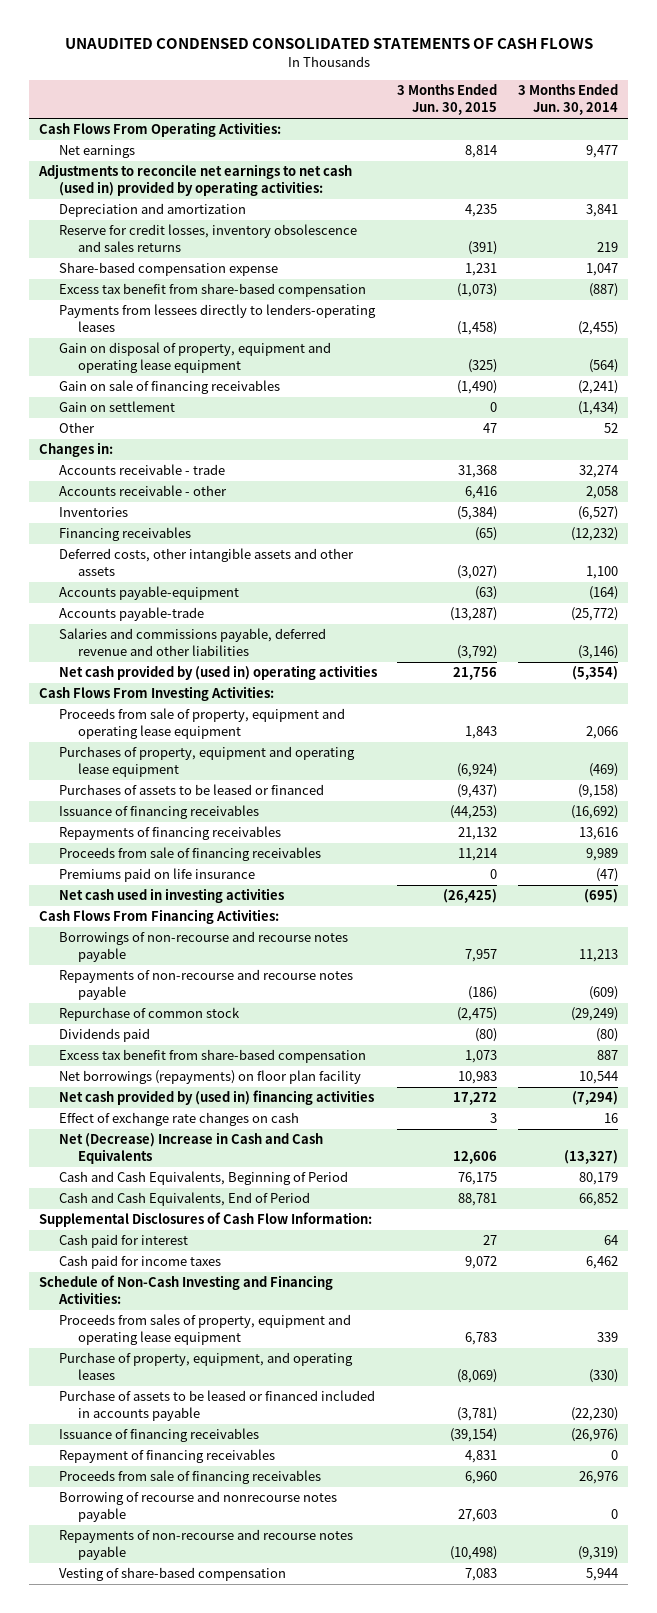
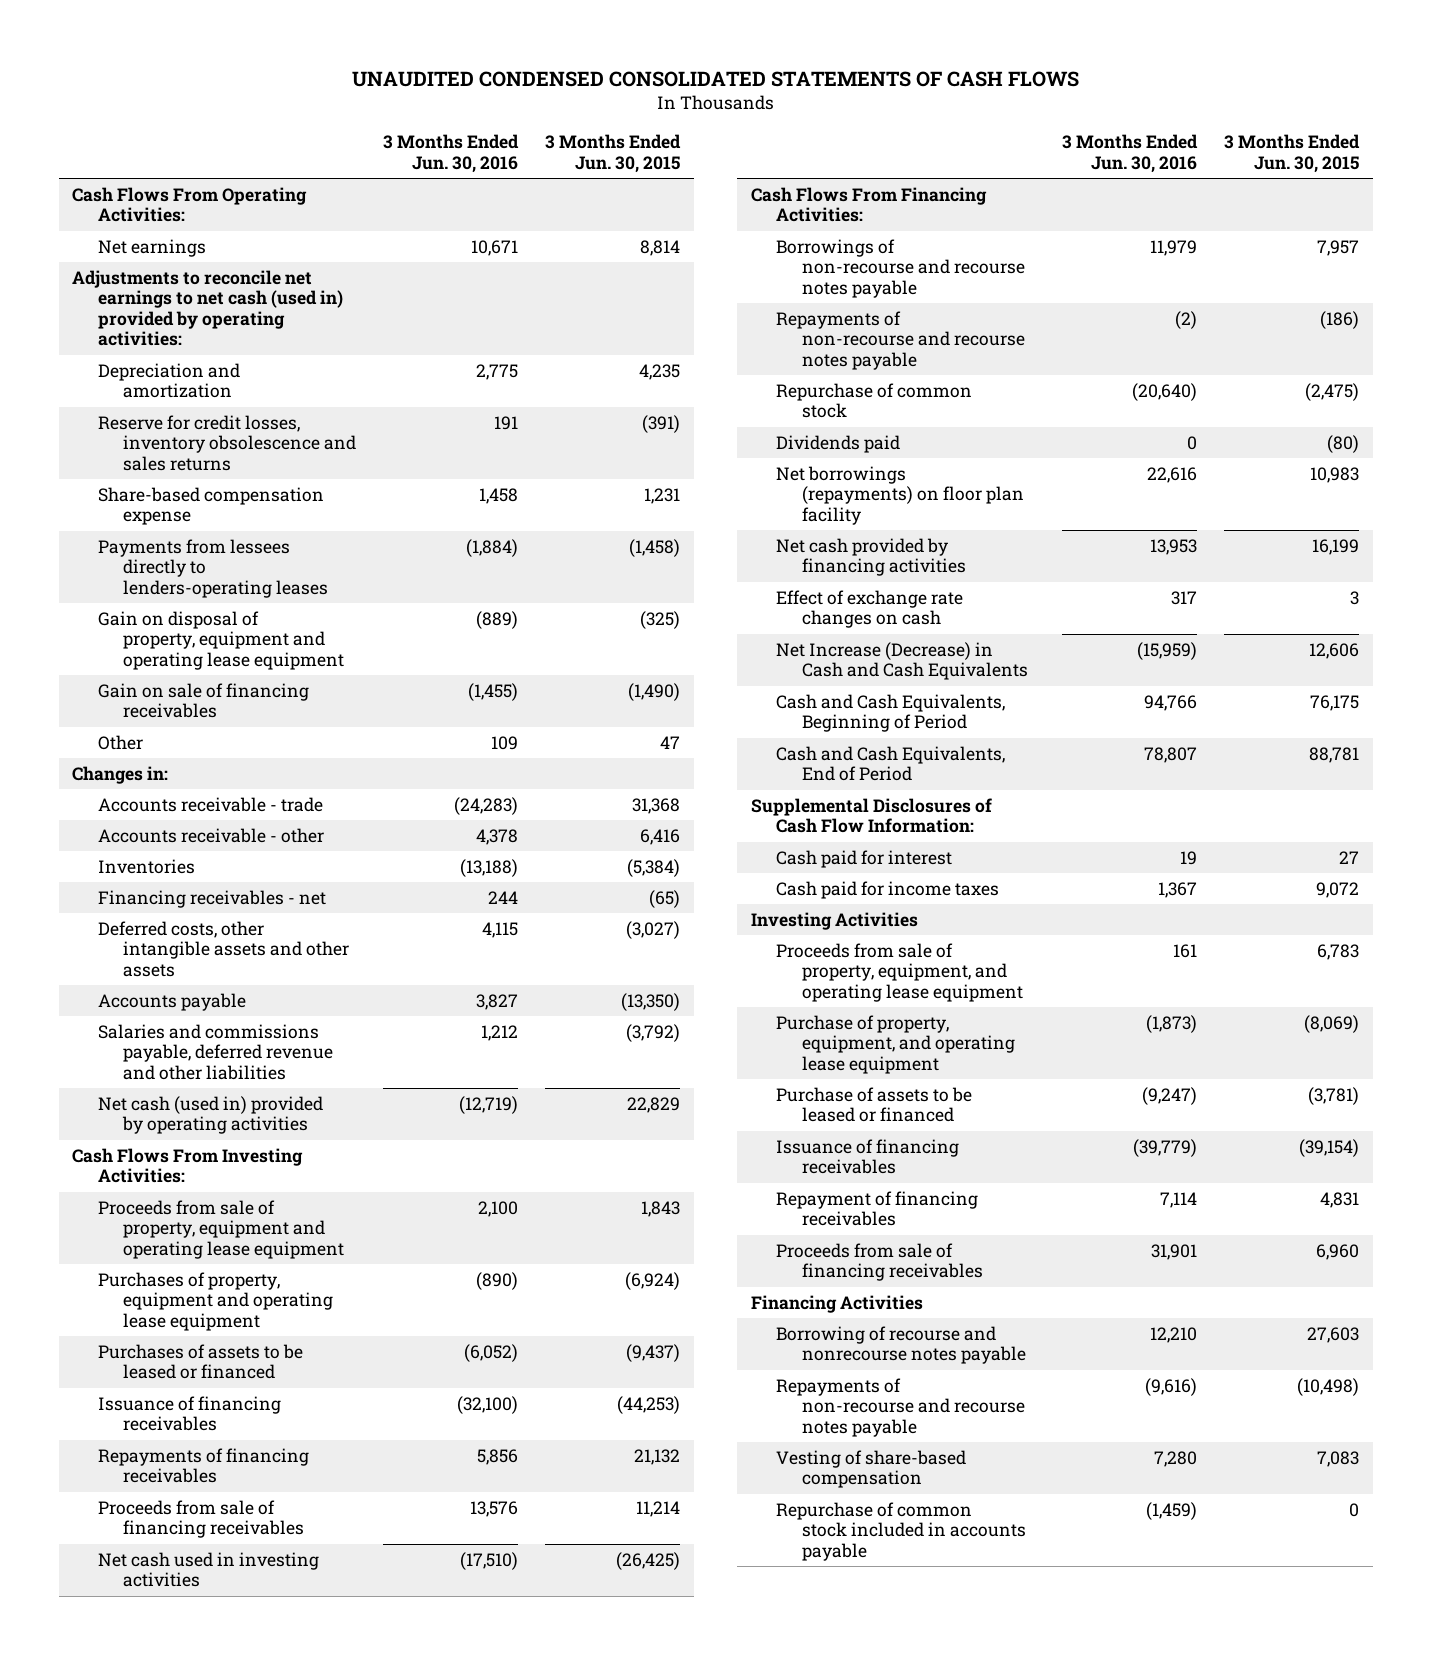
- | 3 Months Ended Jun. 30, 2015 | 3 Months Ended Jun. 30, 2014
+ | 3 Months Ended Jun. 30, 2016 | 3 Months Ended Jun. 30, 2015
- Excess tax benefit from share-based compensation | (1,073) | (887)
- Gain on settlement | 0 | (1,434)
- Financing receivables | (65) | (12,232)
+ Financing receivables - net | 244 | (65)
- Accounts payable-equipment | (63) | (164)
- Accounts payable-trade | (13,287) | (25,772)
+ Accounts payable | 3,827 | (13,350)
- Net cash provided by (used in) operating activities | 21,756 | (5,354)
+ Net cash (used in) provided by operating activities | (12,719) | 22,829
- Premiums paid on life insurance | 0 | (47)
- Excess tax benefit from share-based compensation | 1,073 | 887
- Net cash provided by (used in) financing activities | 17,272 | (7,294)
+ Net cash provided by financing activities | 13,953 | 16,199
- Net (Decrease) Increase in Cash and Cash Equivalents | 12,606 | (13,327)
+ Net Increase (Decrease) in Cash and Cash Equivalents | (15,959) | 12,606
- Schedule of Non-Cash Investing and Financing Activities:
- Proceeds from sales of property, equipment and operating lease equipment | 6,783 | 339
- Purchase of property, equipment, and operating leases | (8,069) | (330)
- Purchase of assets to be leased or financed included in accounts payable | (3,781) | (22,230)
+ Investing Activities
+ Proceeds from sale of property, equipment, and operating lease equipment | 161 | 6,783
+ Purchase of property, equipment, and operating lease equipment | (1,873) | (8,069)
+ Purchase of assets to be leased or financed | (9,247) | (3,781)
+ Financing Activities
+ Repurchase of common stock included in accounts payable | (1,459) | 0

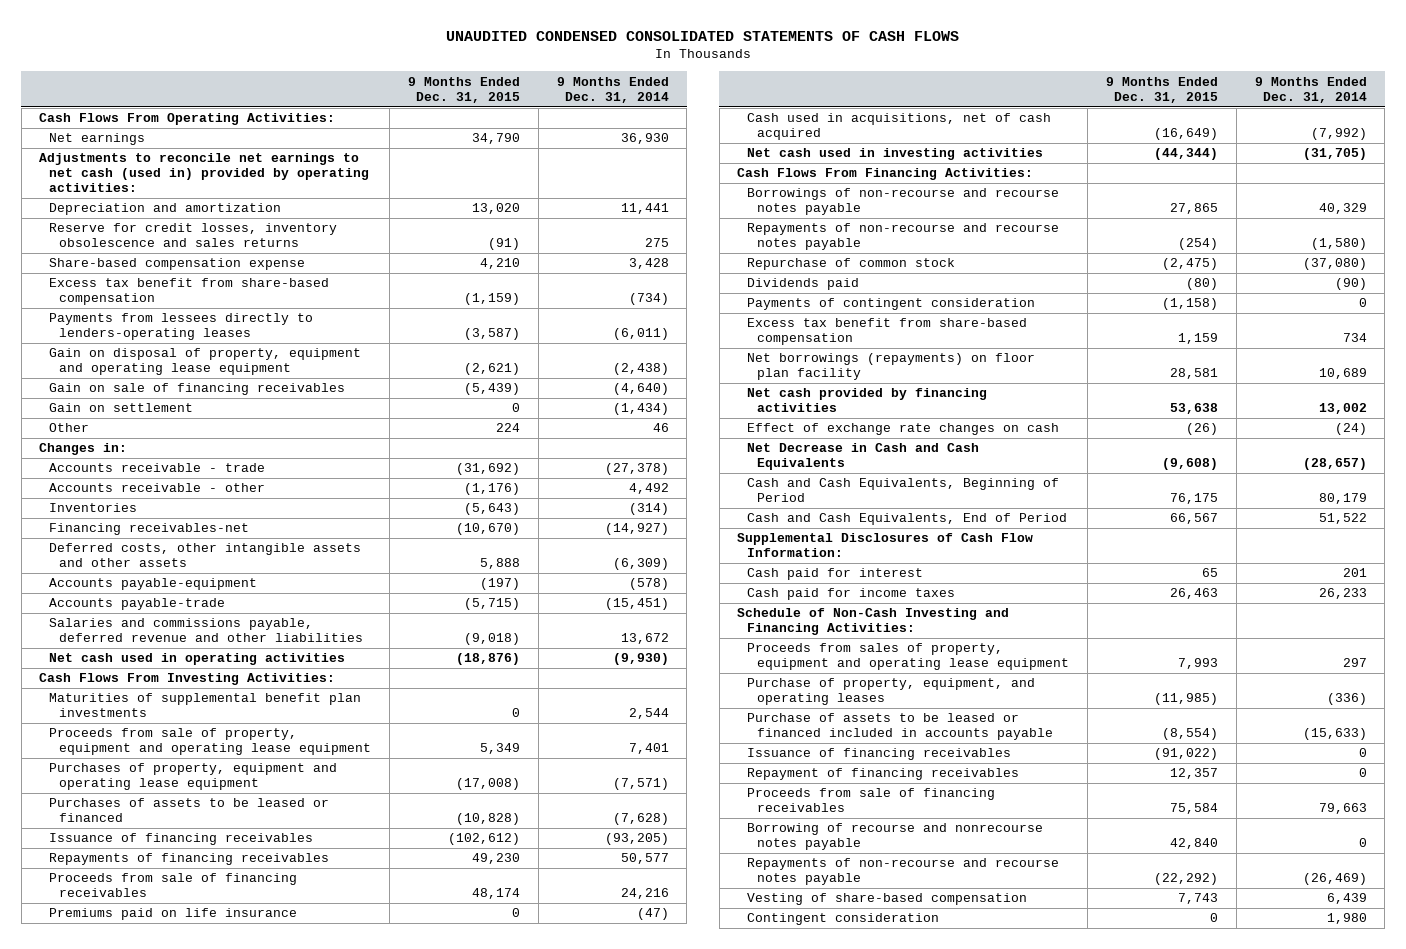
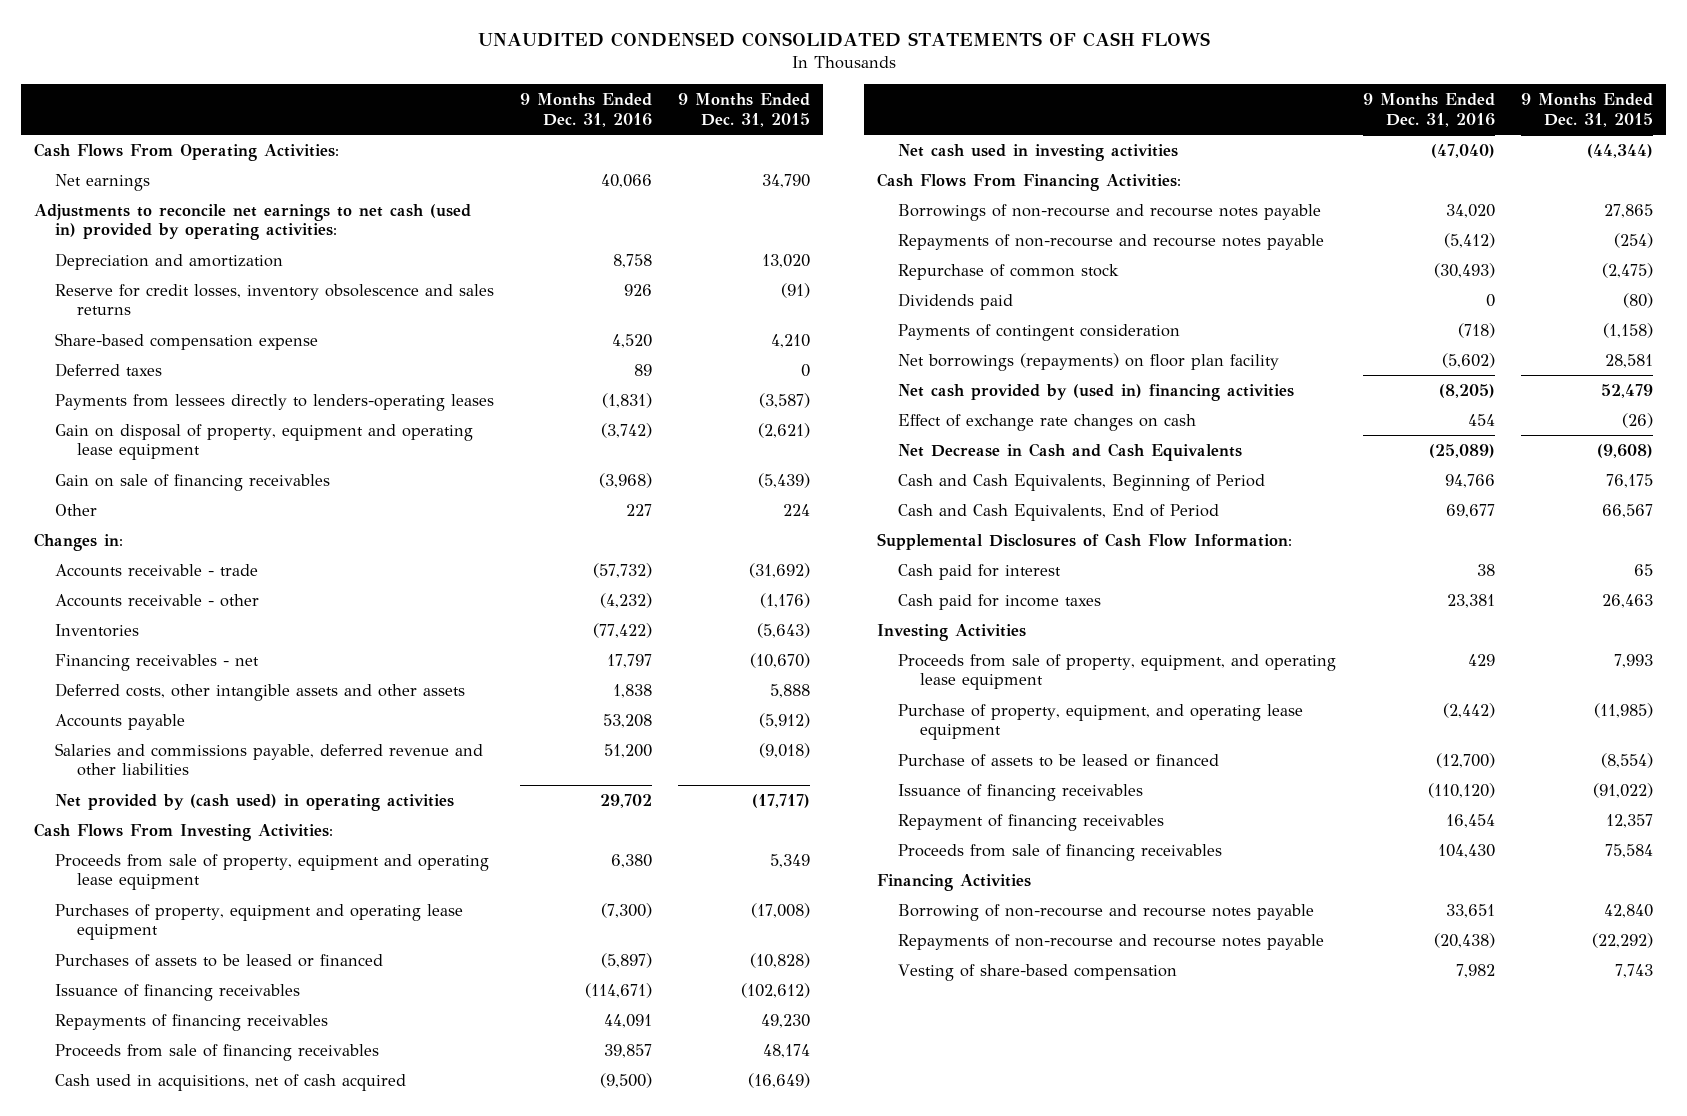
- | 9 Months Ended Dec. 31, 2015 | 9 Months Ended Dec. 31, 2014
+ | 9 Months Ended Dec. 31, 2016 | 9 Months Ended Dec. 31, 2015
- Excess tax benefit from share-based compensation | (1,159) | (734)
+ Deferred taxes | 89 | 0
- Gain on settlement | 0 | (1,434)
- Financing receivables-net | (10,670) | (14,927)
+ Financing receivables - net | 17,797 | (10,670)
- Accounts payable-equipment | (197) | (578)
- Accounts payable-trade | (5,715) | (15,451)
+ Accounts payable | 53,208 | (5,912)
- Net cash used in operating activities | (18,876) | (9,930)
+ Net provided by (cash used) in operating activities | 29,702 | (17,717)
- Maturities of supplemental benefit plan investments | 0 | 2,544
- Premiums paid on life insurance | 0 | (47)
- Excess tax benefit from share-based compensation | 1,159 | 734
- Net cash provided by financing activities | 53,638 | 13,002
+ Net cash provided by (used in) financing activities | (8,205) | 52,479
- Schedule of Non-Cash Investing and Financing Activities:
- Proceeds from sales of property, equipment and operating lease equipment | 7,993 | 297
- Purchase of property, equipment, and operating leases | (11,985) | (336)
- Purchase of assets to be leased or financed included in accounts payable | (8,554) | (15,633)
+ Investing Activities
+ Proceeds from sale of property, equipment, and operating lease equipment | 429 | 7,993
+ Purchase of property, equipment, and operating lease equipment | (2,442) | (11,985)
+ Purchase of assets to be leased or financed | (12,700) | (8,554)
- Borrowing of recourse and nonrecourse notes payable | 42,840 | 0
+ Financing Activities
+ Borrowing of non-recourse and recourse notes payable | 33,651 | 42,840
- Contingent consideration | 0 | 1,980

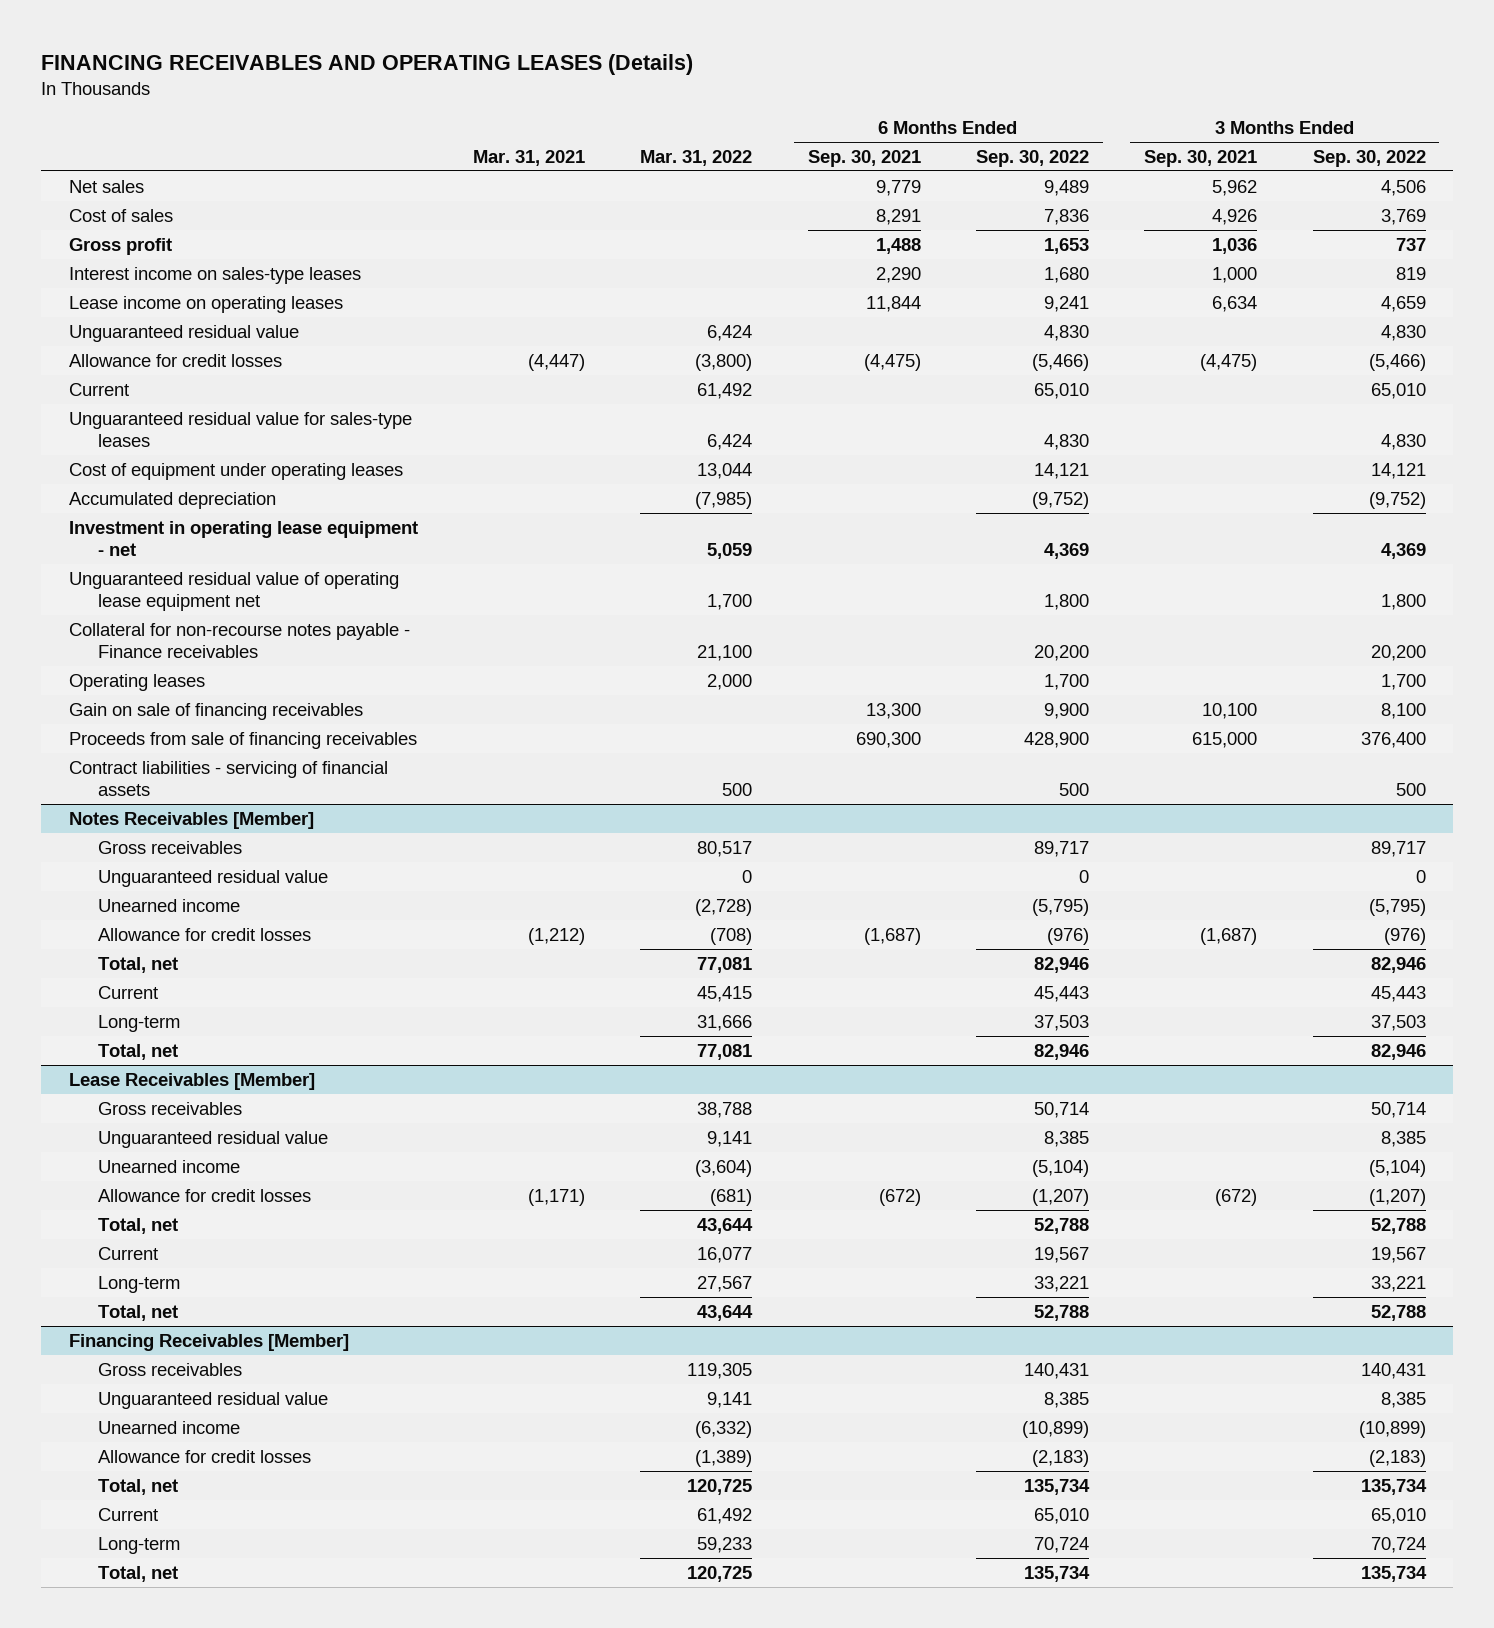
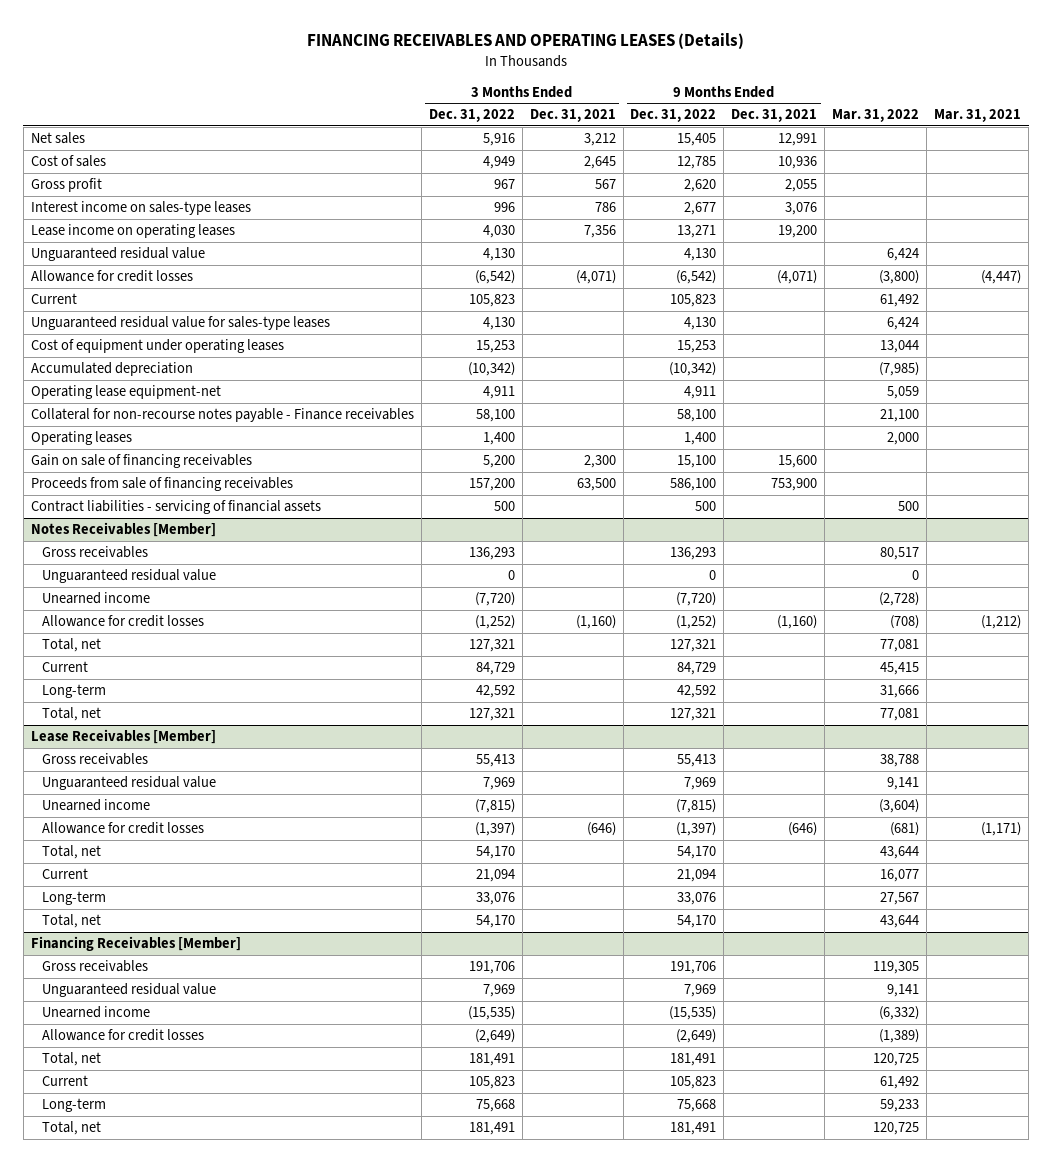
- | Mar. 31, 2021 | Mar. 31, 2022 | 6 Months Ended Sep. 30, 2021 | 6 Months Ended Sep. 30, 2022 | 3 Months Ended Sep. 30, 2021 | 3 Months Ended Sep. 30, 2022
+ | 3 Months Ended Dec. 31, 2022 | 3 Months Ended Dec. 31, 2021 | 9 Months Ended Dec. 31, 2022 | 9 Months Ended Dec. 31, 2021 | Mar. 31, 2022 | Mar. 31, 2021
- Investment in operating lease equipment - net | | 5,059 | | 4,369 | | 4,369
- Unguaranteed residual value of operating lease equipment net | | 1,700 | | 1,800 | | 1,800
+ Operating lease equipment-net | 4,911 | | 4,911 | | 5,059 |

